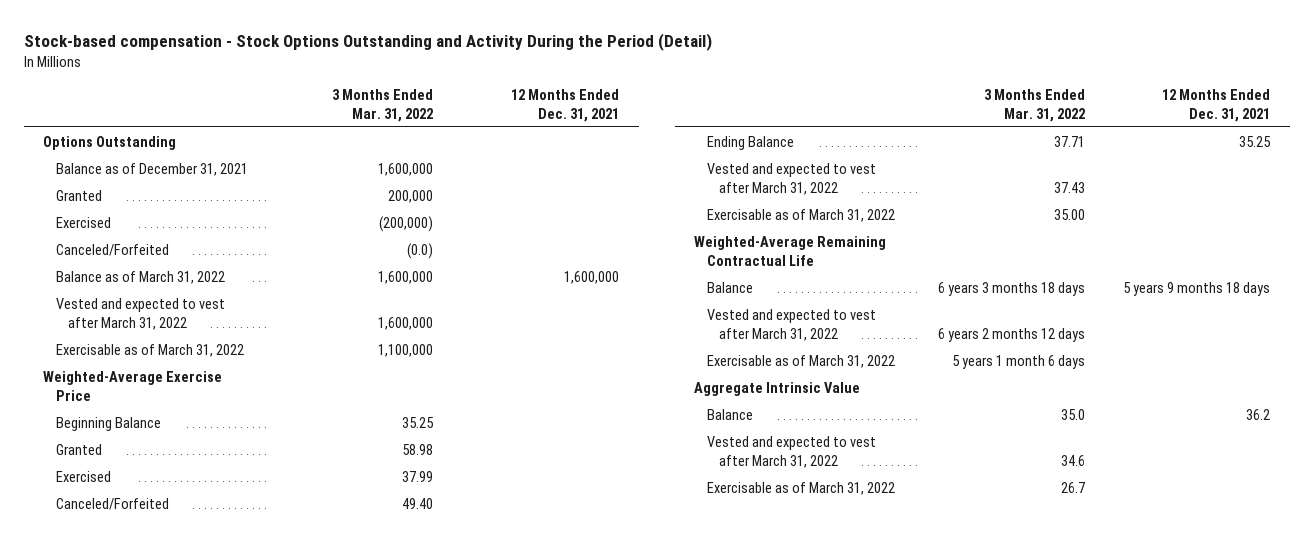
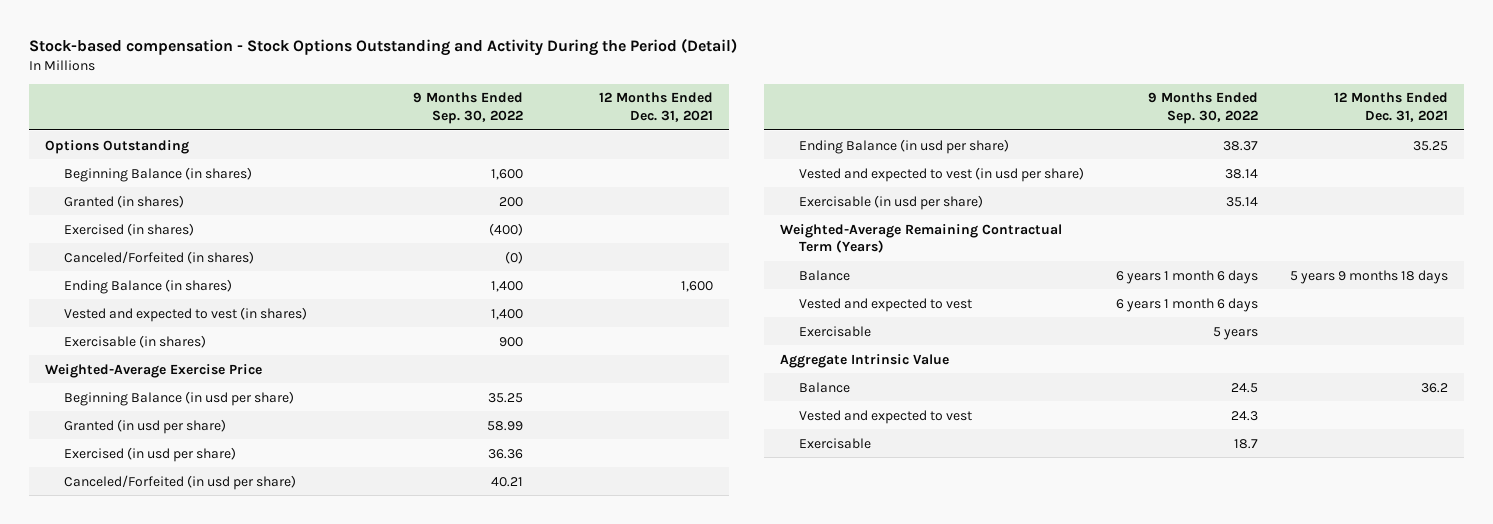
- | 3 Months Ended Mar. 31, 2022 | 12 Months Ended Dec. 31, 2021
+ | 9 Months Ended Sep. 30, 2022 | 12 Months Ended Dec. 31, 2021
- Balance as of December 31, 2021 | 1,600,000 |
- Granted | 200,000 |
- Exercised | (200,000) |
- Canceled/Forfeited | (0.0) |
- Balance as of March 31, 2022 | 1,600,000 | 1,600,000
- Vested and expected to vest after March 31, 2022 | 1,600,000 |
- Exercisable as of March 31, 2022 | 1,100,000 |
+ Beginning Balance (in shares) | 1,600 |
+ Granted (in shares) | 200 |
+ Exercised (in shares) | (400) |
+ Canceled/Forfeited (in shares) | (0) |
+ Ending Balance (in shares) | 1,400 | 1,600
+ Vested and expected to vest (in shares) | 1,400 |
+ Exercisable (in shares) | 900 |
- Beginning Balance | 35.25 |
- Granted | 58.98 |
- Exercised | 37.99 |
- Canceled/Forfeited | 49.40 |
- Ending Balance | 37.71 | 35.25
- Vested and expected to vest after March 31, 2022 | 37.43 |
- Exercisable as of March 31, 2022 | 35.00 |
- Weighted-Average Remaining Contractual Life
+ Beginning Balance (in usd per share) | 35.25 |
+ Granted (in usd per share) | 58.99 |
+ Exercised (in usd per share) | 36.36 |
+ Canceled/Forfeited (in usd per share) | 40.21 |
+ Ending Balance (in usd per share) | 38.37 | 35.25
+ Vested and expected to vest (in usd per share) | 38.14 |
+ Exercisable (in usd per share) | 35.14 |
+ Weighted-Average Remaining Contractual Term (Years)
- Vested and expected to vest after March 31, 2022 | 6 years 2 months 12 days |
- Exercisable as of March 31, 2022 | 5 years 1 month 6 days |
+ Vested and expected to vest | 6 years 1 month 6 days |
+ Exercisable | 5 years |
- Vested and expected to vest after March 31, 2022 | 34.6 |
- Exercisable as of March 31, 2022 | 26.7 |
+ Vested and expected to vest | 24.3 |
+ Exercisable | 18.7 |

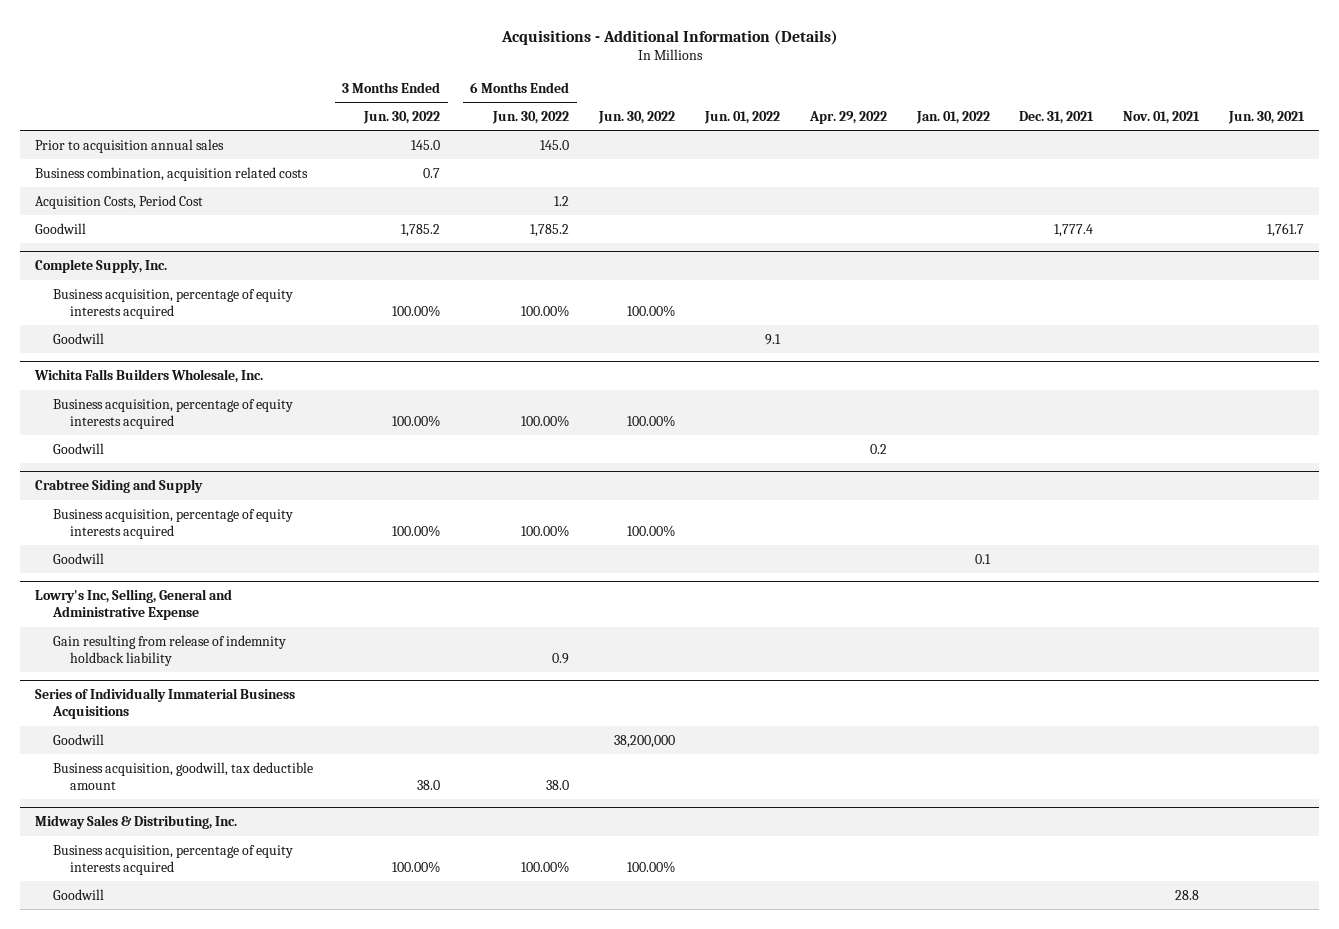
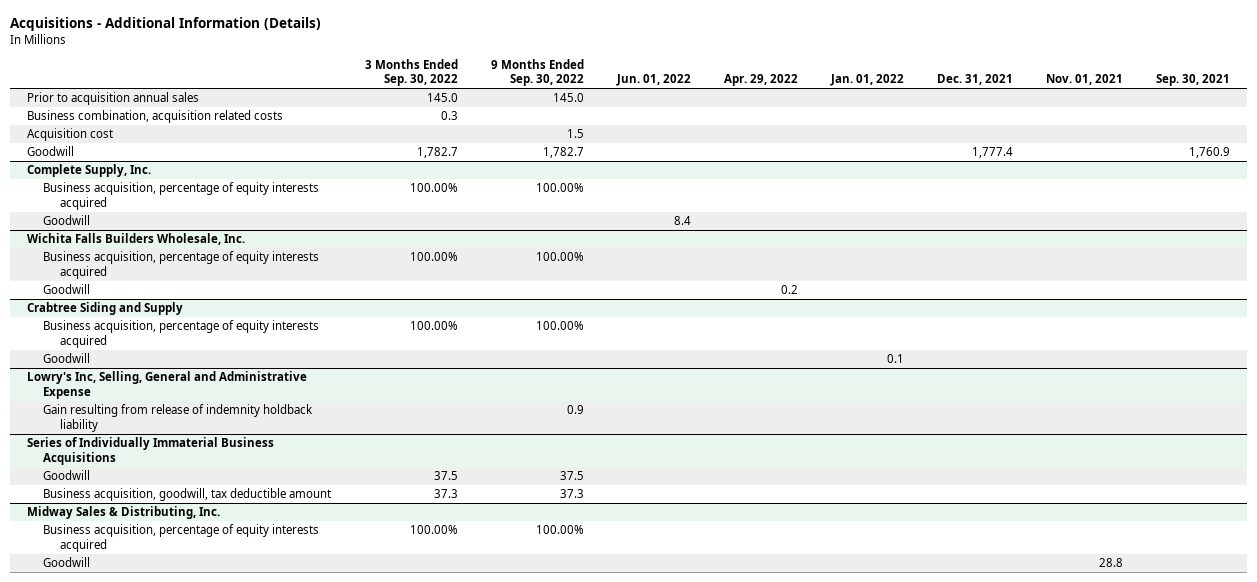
- | 3 Months Ended Jun. 30, 2022 | 6 Months Ended Jun. 30, 2022 | Jun. 30, 2022 | Jun. 01, 2022 | Apr. 29, 2022 | Jan. 01, 2022 | Dec. 31, 2021 | Nov. 01, 2021 | Jun. 30, 2021
+ | 3 Months Ended Sep. 30, 2022 | 9 Months Ended Sep. 30, 2022 | Jun. 01, 2022 | Apr. 29, 2022 | Jan. 01, 2022 | Dec. 31, 2021 | Nov. 01, 2021 | Sep. 30, 2021
- Acquisition Costs, Period Cost | | 1.2 | | | | | | |
+ Acquisition cost | | 1.5 | | | | | |
@ Complete Supply, Inc.
- Goodwill | | | | 9.1 | | | | |
+ Goodwill | | | 8.4 | | | | |

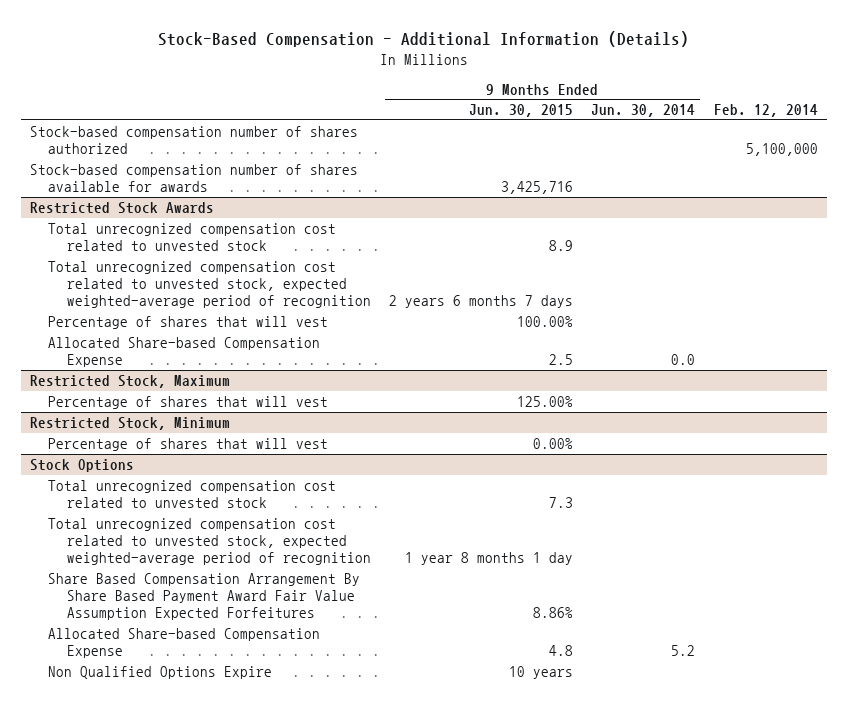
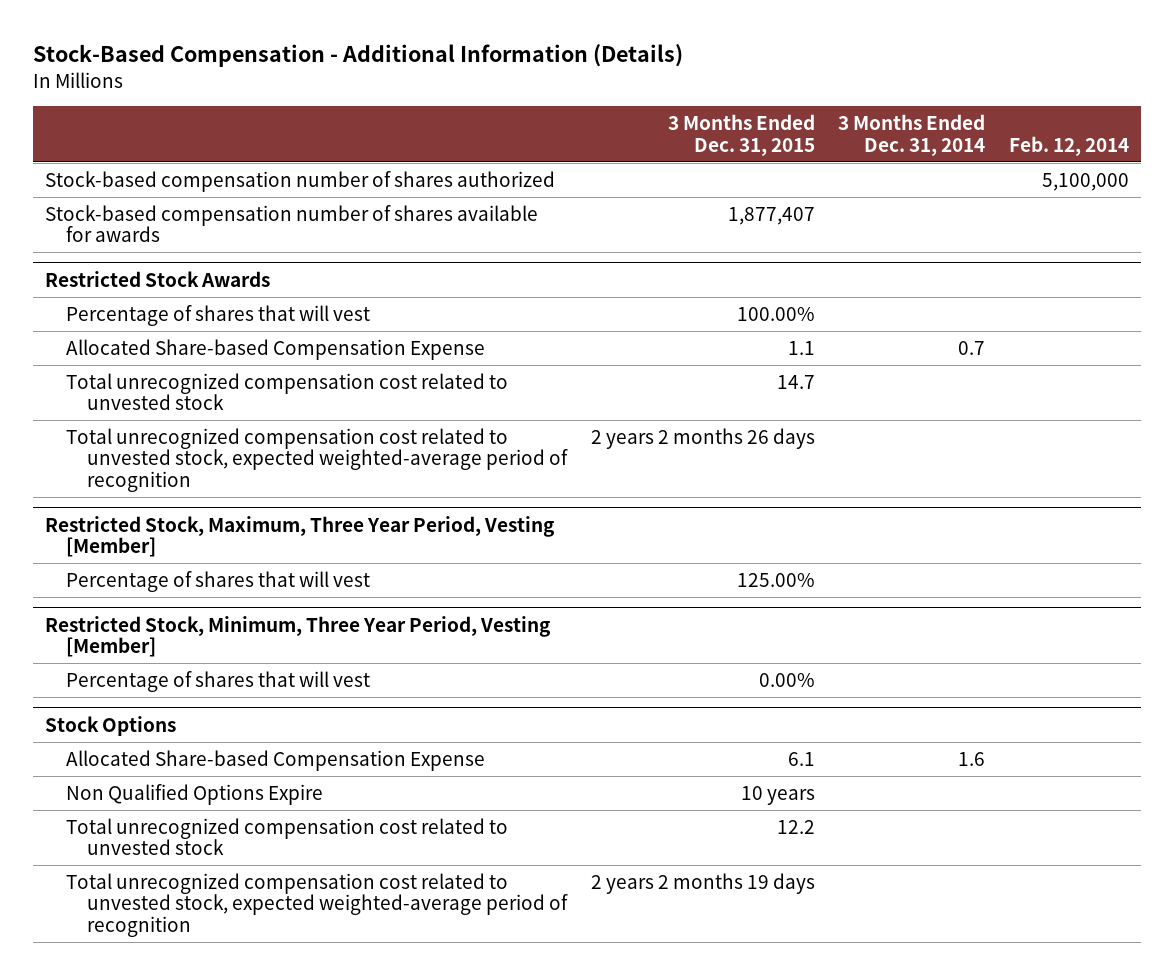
- | 9 Months Ended Jun. 30, 2015 | 9 Months Ended Jun. 30, 2014 | Feb. 12, 2014
+ | 3 Months Ended Dec. 31, 2015 | 3 Months Ended Dec. 31, 2014 | Feb. 12, 2014
- Restricted Stock, Maximum
@ Restricted Stock Awards
moved down: Total unrecognized compensation cost related to unvested stock | 14.7 | |
moved down: Total unrecognized compensation cost related to unvested stock, expected weighted-average period of recognition | 2 years 2 months 26 days | |
+ Restricted Stock, Maximum, Three Year Period, Vesting [Member]
- Restricted Stock, Minimum
+ Restricted Stock, Minimum, Three Year Period, Vesting [Member]
@ Stock Options
- Share Based Compensation Arrangement By Share Based Payment Award Fair Value Assumption Expected Forfeitures | 8.86% | |
moved down: Total unrecognized compensation cost related to unvested stock | 12.2 | |
moved down: Total unrecognized compensation cost related to unvested stock, expected weighted-average period of recognition | 2 years 2 months 19 days | |

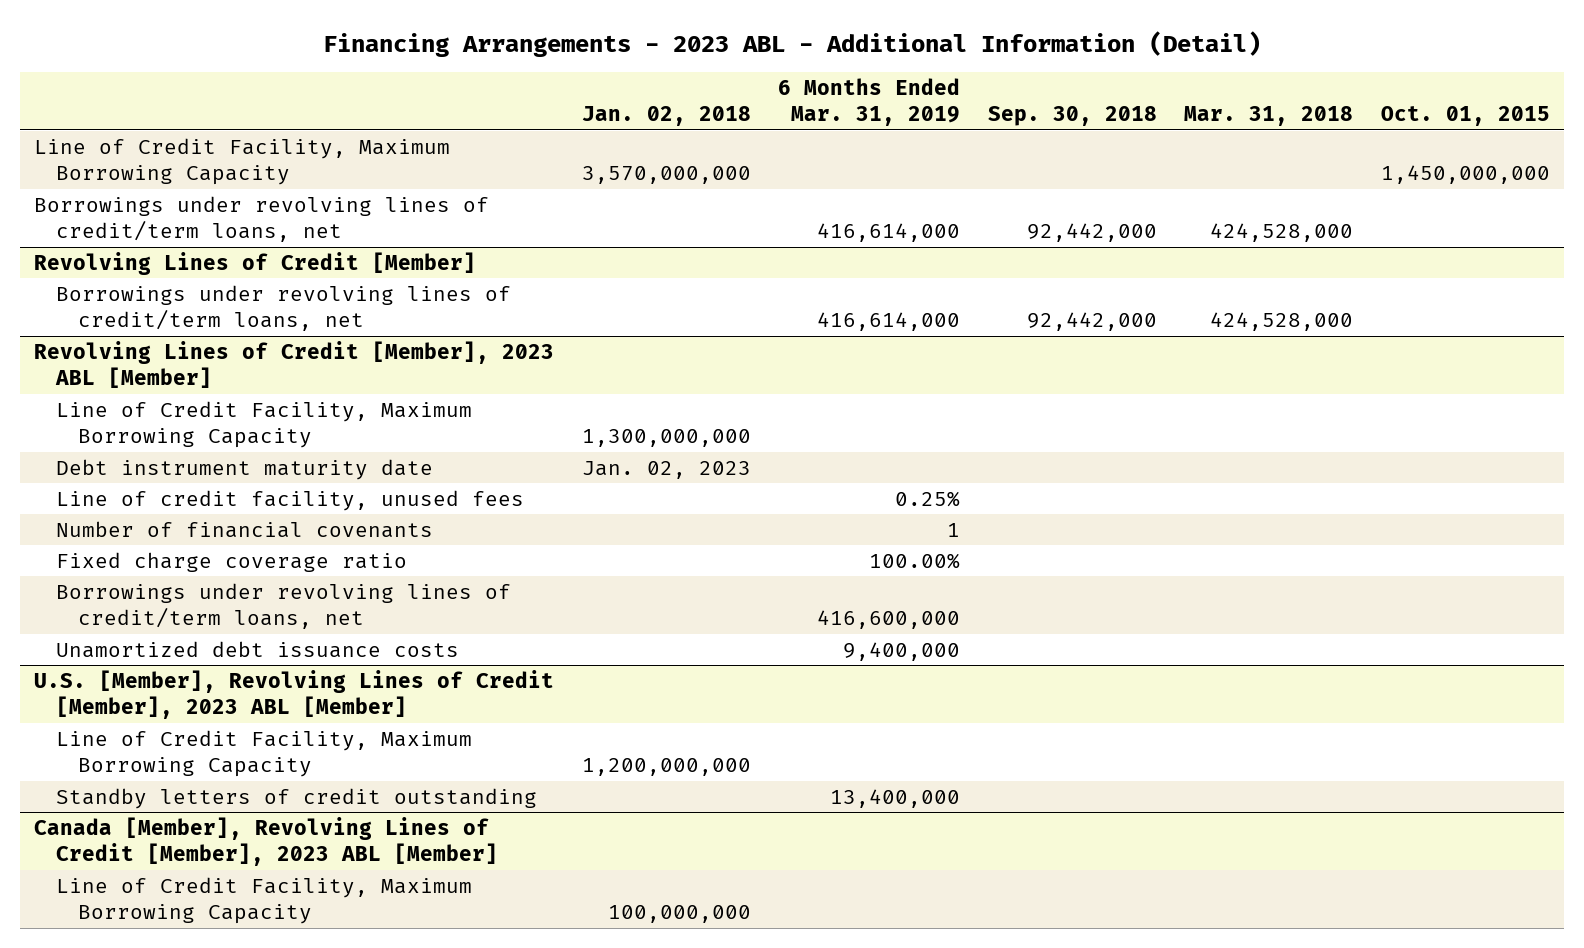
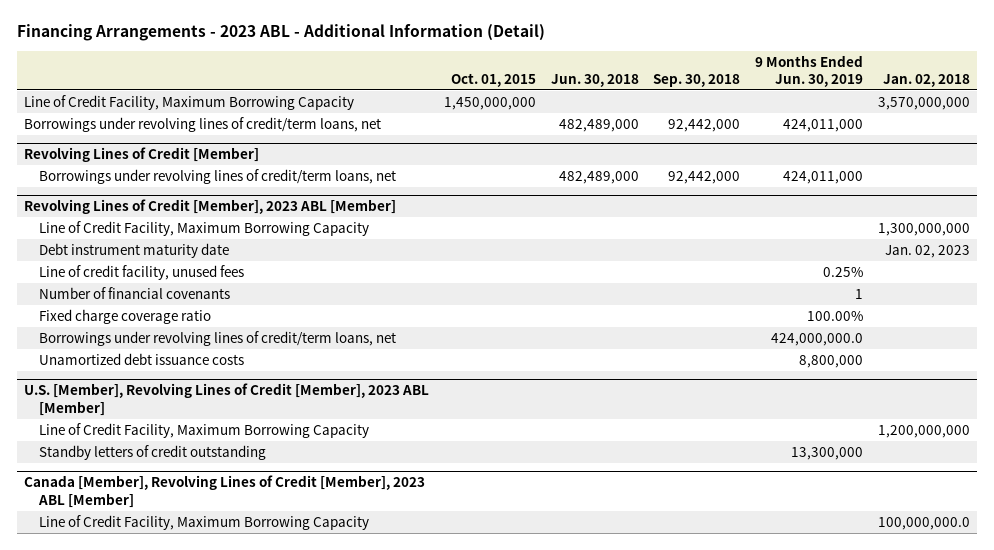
- | Jan. 02, 2018 | 6 Months Ended Mar. 31, 2019 | Sep. 30, 2018 | Mar. 31, 2018 | Oct. 01, 2015
+ | Oct. 01, 2015 | Jun. 30, 2018 | Sep. 30, 2018 | 9 Months Ended Jun. 30, 2019 | Jan. 02, 2018
@ Canada [Member], Revolving Lines of Credit [Member], 2023 ABL [Member]
- Line of Credit Facility, Maximum Borrowing Capacity | 100,000,000 | | | |
+ Line of Credit Facility, Maximum Borrowing Capacity | | | | | 100,000,000.0

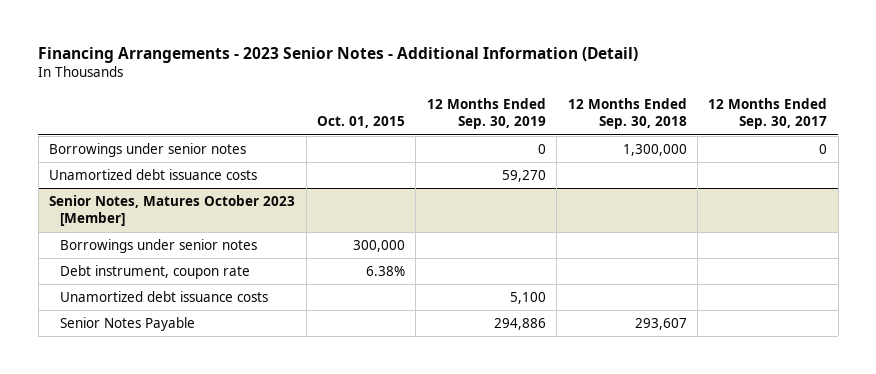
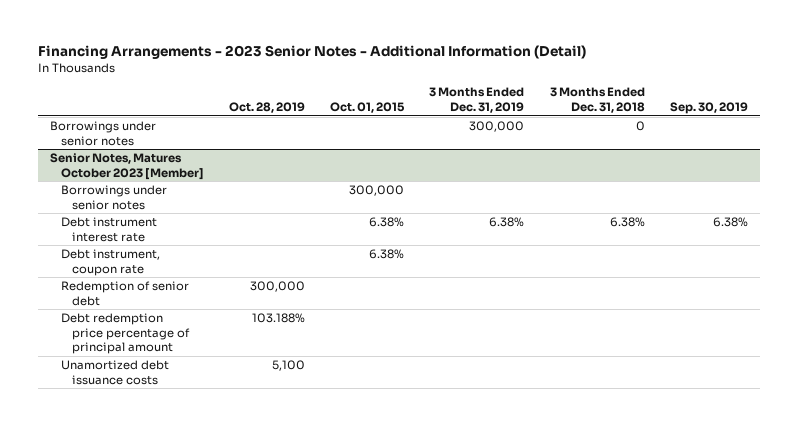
- | Oct. 01, 2015 | 12 Months Ended Sep. 30, 2019 | 12 Months Ended Sep. 30, 2018 | 12 Months Ended Sep. 30, 2017
+ | Oct. 28, 2019 | Oct. 01, 2015 | 3 Months Ended Dec. 31, 2019 | 3 Months Ended Dec. 31, 2018 | Sep. 30, 2019
- Unamortized debt issuance costs | | 59,270 | |
@ Senior Notes, Matures October 2023 [Member]
+ Debt instrument interest rate | | 6.38% | 6.38% | 6.38% | 6.38%
+ Redemption of senior debt | 300,000 | | | |
+ Debt redemption price percentage of principal amount | 103.188% | | | |
- Senior Notes Payable | | 294,886 | 293,607 |

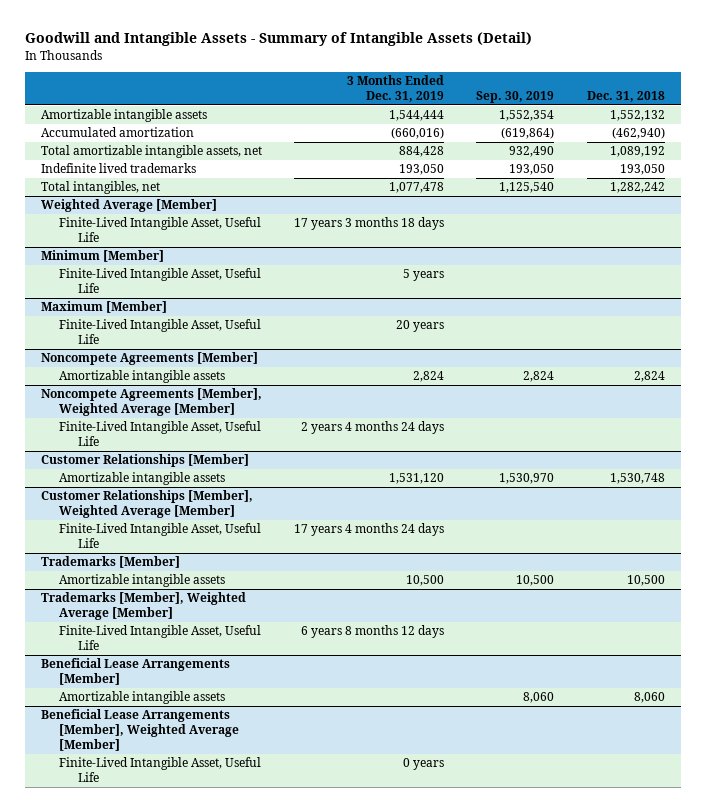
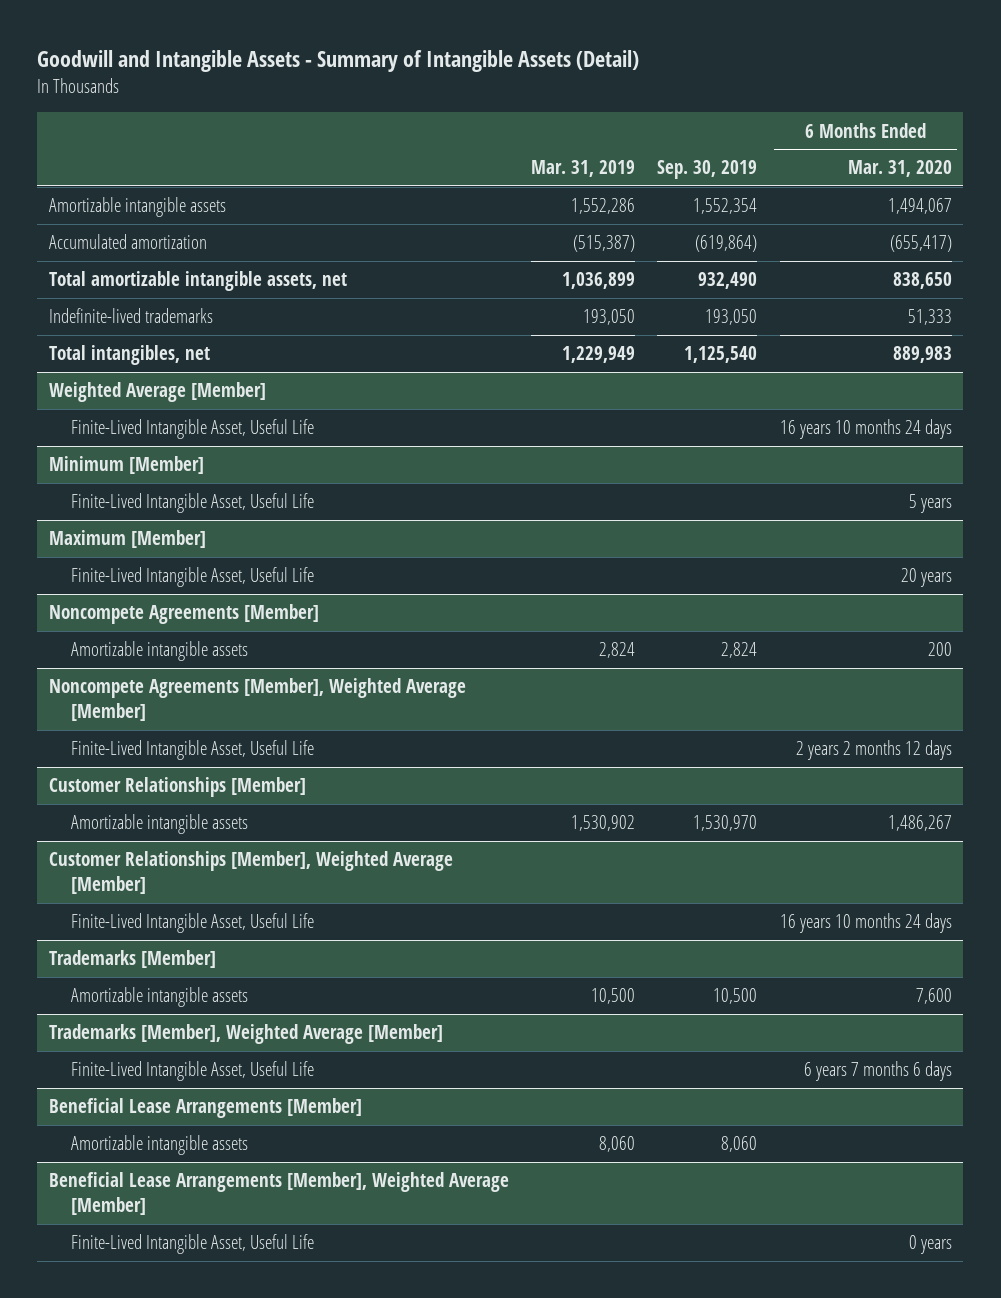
- | 3 Months Ended Dec. 31, 2019 | Sep. 30, 2019 | Dec. 31, 2018
+ | Mar. 31, 2019 | Sep. 30, 2019 | 6 Months Ended Mar. 31, 2020
- Indefinite lived trademarks | 193,050 | 193,050 | 193,050
+ Indefinite-lived trademarks | 193,050 | 193,050 | 51,333

